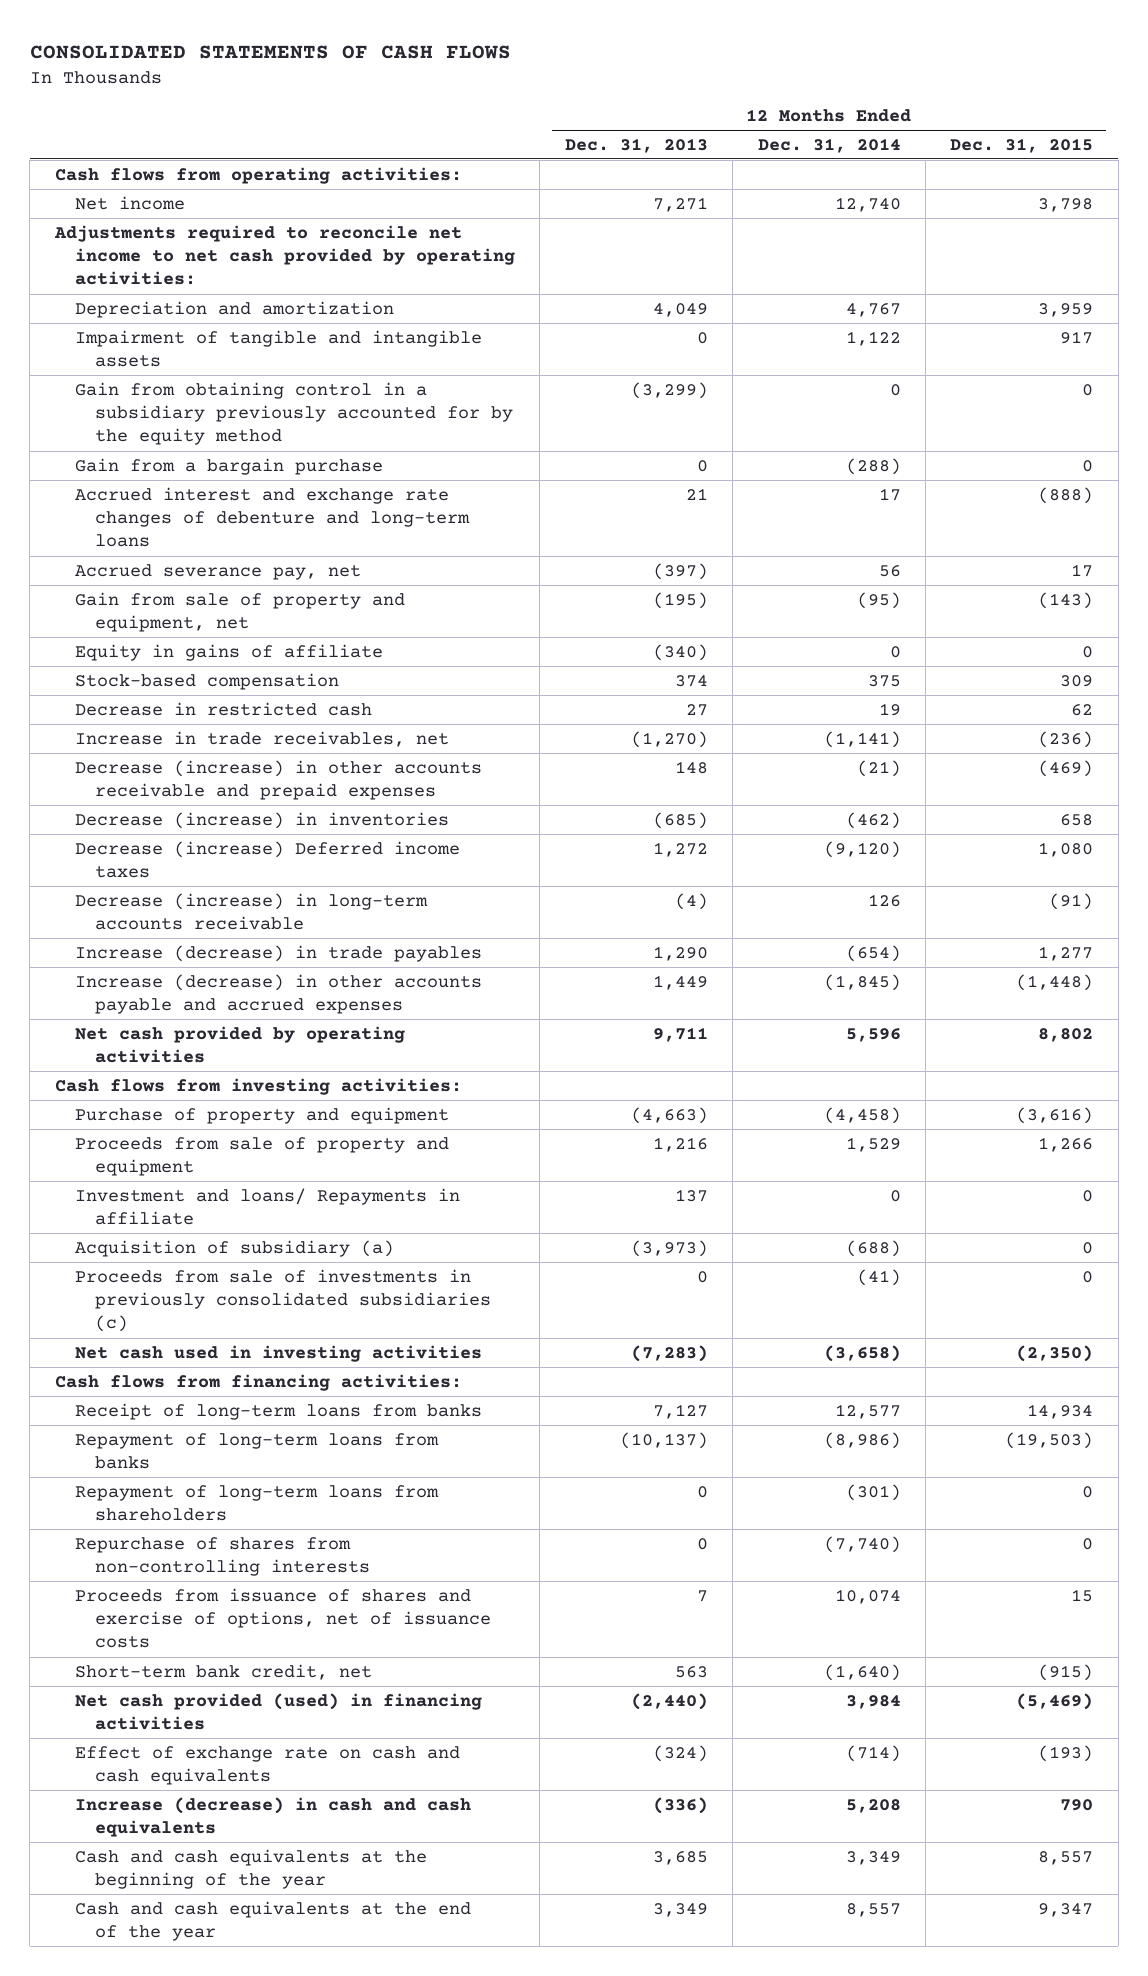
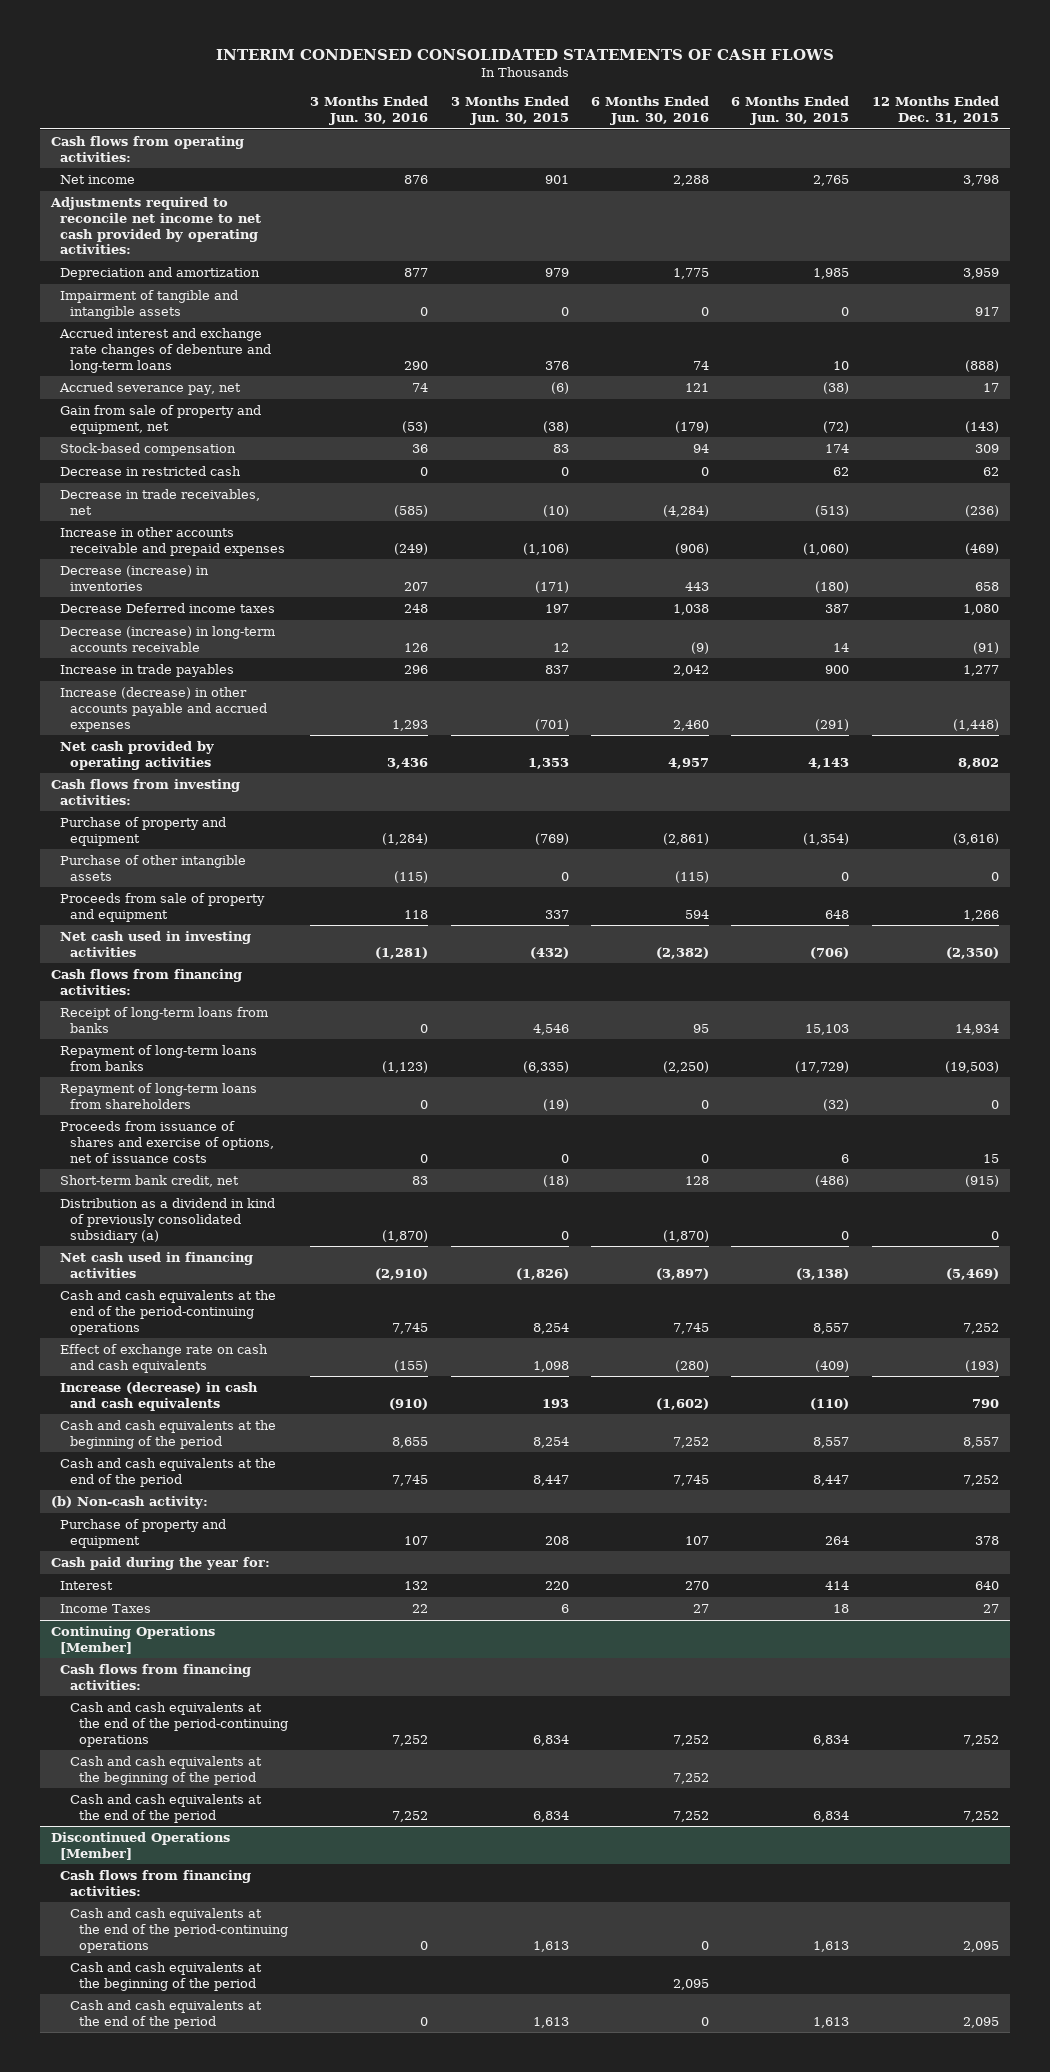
- CONSOLIDATED STATEMENTS OF CASH FLOWS
+ INTERIM CONDENSED CONSOLIDATED STATEMENTS OF CASH FLOWS
- | 12 Months Ended Dec. 31, 2013 | 12 Months Ended Dec. 31, 2014 | 12 Months Ended Dec. 31, 2015
+ | 3 Months Ended Jun. 30, 2016 | 3 Months Ended Jun. 30, 2015 | 6 Months Ended Jun. 30, 2016 | 6 Months Ended Jun. 30, 2015 | 12 Months Ended Dec. 31, 2015
- Gain from obtaining control in a subsidiary previously accounted for by the equity method | (3,299) | 0 | 0
- Gain from a bargain purchase | 0 | (288) | 0
- Equity in gains of affiliate | (340) | 0 | 0
- Increase in trade receivables, net | (1,270) | (1,141) | (236)
- Decrease (increase) in other accounts receivable and prepaid expenses | 148 | (21) | (469)
+ Decrease in trade receivables, net | (585) | (10) | (4,284) | (513) | (236)
+ Increase in other accounts receivable and prepaid expenses | (249) | (1,106) | (906) | (1,060) | (469)
- Decrease (increase) Deferred income taxes | 1,272 | (9,120) | 1,080
+ Decrease Deferred income taxes | 248 | 197 | 1,038 | 387 | 1,080
- Increase (decrease) in trade payables | 1,290 | (654) | 1,277
+ Increase in trade payables | 296 | 837 | 2,042 | 900 | 1,277
+ Purchase of other intangible assets | (115) | 0 | (115) | 0 | 0
- Investment and loans/ Repayments in affiliate | 137 | 0 | 0
- Acquisition of subsidiary (a) | (3,973) | (688) | 0
- Proceeds from sale of investments in previously consolidated subsidiaries (c) | 0 | (41) | 0
- Repurchase of shares from non-controlling interests | 0 | (7,740) | 0
- Net cash provided (used) in financing activities | (2,440) | 3,984 | (5,469)
+ Distribution as a dividend in kind of previously consolidated subsidiary (a) | (1,870) | 0 | (1,870) | 0 | 0
+ Net cash used in financing activities | (2,910) | (1,826) | (3,897) | (3,138) | (5,469)
+ Cash and cash equivalents at the end of the period-continuing operations | 7,745 | 8,254 | 7,745 | 8,557 | 7,252
- Cash and cash equivalents at the beginning of the year | 3,685 | 3,349 | 8,557
- Cash and cash equivalents at the end of the year | 3,349 | 8,557 | 9,347
+ Cash and cash equivalents at the beginning of the period | 8,655 | 8,254 | 7,252 | 8,557 | 8,557
+ Cash and cash equivalents at the end of the period | 7,745 | 8,447 | 7,745 | 8,447 | 7,252
+ (b) Non-cash activity:
+ Purchase of property and equipment | 107 | 208 | 107 | 264 | 378
+ Cash paid during the year for:
+ Interest | 132 | 220 | 270 | 414 | 640
+ Income Taxes | 22 | 6 | 27 | 18 | 27
+ Continuing Operations [Member]
+ Cash flows from financing activities:
+ Cash and cash equivalents at the end of the period-continuing operations | 7,252 | 6,834 | 7,252 | 6,834 | 7,252
+ Cash and cash equivalents at the beginning of the period | | | 7,252 | |
+ Cash and cash equivalents at the end of the period | 7,252 | 6,834 | 7,252 | 6,834 | 7,252
+ Discontinued Operations [Member]
+ Cash flows from financing activities:
+ Cash and cash equivalents at the end of the period-continuing operations | 0 | 1,613 | 0 | 1,613 | 2,095
+ Cash and cash equivalents at the beginning of the period | | | 2,095 | |
+ Cash and cash equivalents at the end of the period | 0 | 1,613 | 0 | 1,613 | 2,095

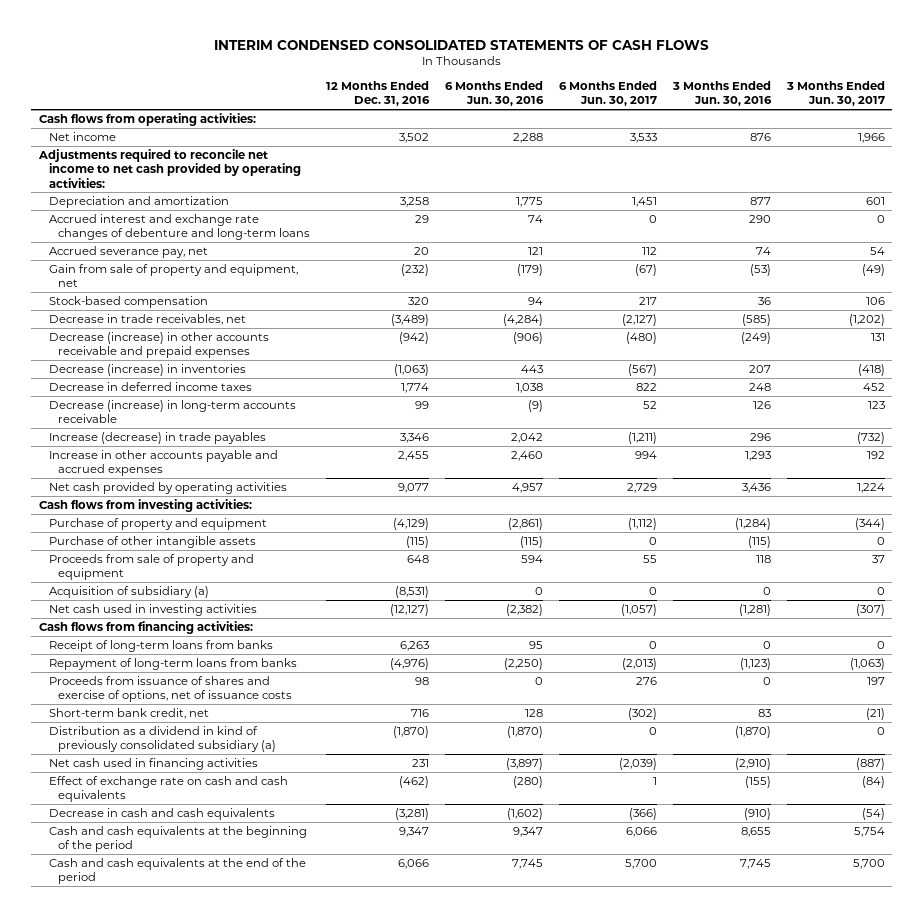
- | 3 Months Ended Jun. 30, 2016 | 3 Months Ended Jun. 30, 2015 | 6 Months Ended Jun. 30, 2016 | 6 Months Ended Jun. 30, 2015 | 12 Months Ended Dec. 31, 2015
+ | 12 Months Ended Dec. 31, 2016 | 6 Months Ended Jun. 30, 2016 | 6 Months Ended Jun. 30, 2017 | 3 Months Ended Jun. 30, 2016 | 3 Months Ended Jun. 30, 2017
- Impairment of tangible and intangible assets | 0 | 0 | 0 | 0 | 917
- Decrease in restricted cash | 0 | 0 | 0 | 62 | 62
- Increase in other accounts receivable and prepaid expenses | (249) | (1,106) | (906) | (1,060) | (469)
+ Decrease (increase) in other accounts receivable and prepaid expenses | (942) | (906) | (480) | (249) | 131
- Decrease Deferred income taxes | 248 | 197 | 1,038 | 387 | 1,080
+ Decrease in deferred income taxes | 1,774 | 1,038 | 822 | 248 | 452
- Increase in trade payables | 296 | 837 | 2,042 | 900 | 1,277
- Increase (decrease) in other accounts payable and accrued expenses | 1,293 | (701) | 2,460 | (291) | (1,448)
+ Increase (decrease) in trade payables | 3,346 | 2,042 | (1,211) | 296 | (732)
+ Increase in other accounts payable and accrued expenses | 2,455 | 2,460 | 994 | 1,293 | 192
+ Acquisition of subsidiary (a) | (8,531) | 0 | 0 | 0 | 0
- Repayment of long-term loans from shareholders | 0 | (19) | 0 | (32) | 0
- Cash and cash equivalents at the end of the period-continuing operations | 7,745 | 8,254 | 7,745 | 8,557 | 7,252
- Increase (decrease) in cash and cash equivalents | (910) | 193 | (1,602) | (110) | 790
- Cash and cash equivalents at the beginning of the period | 8,655 | 8,254 | 7,252 | 8,557 | 8,557
+ Decrease in cash and cash equivalents | (3,281) | (1,602) | (366) | (910) | (54)
+ Cash and cash equivalents at the beginning of the period | 9,347 | 9,347 | 6,066 | 8,655 | 5,754
- (b) Non-cash activity:
- Purchase of property and equipment | 107 | 208 | 107 | 264 | 378
- Cash paid during the year for:
- Interest | 132 | 220 | 270 | 414 | 640
- Income Taxes | 22 | 6 | 27 | 18 | 27
- Continuing Operations [Member]
- Cash flows from financing activities:
- Cash and cash equivalents at the end of the period-continuing operations | 7,252 | 6,834 | 7,252 | 6,834 | 7,252
- Cash and cash equivalents at the beginning of the period | | | 7,252 | |
- Cash and cash equivalents at the end of the period | 7,252 | 6,834 | 7,252 | 6,834 | 7,252
- Discontinued Operations [Member]
- Cash flows from financing activities:
- Cash and cash equivalents at the end of the period-continuing operations | 0 | 1,613 | 0 | 1,613 | 2,095
- Cash and cash equivalents at the beginning of the period | | | 2,095 | |
- Cash and cash equivalents at the end of the period | 0 | 1,613 | 0 | 1,613 | 2,095

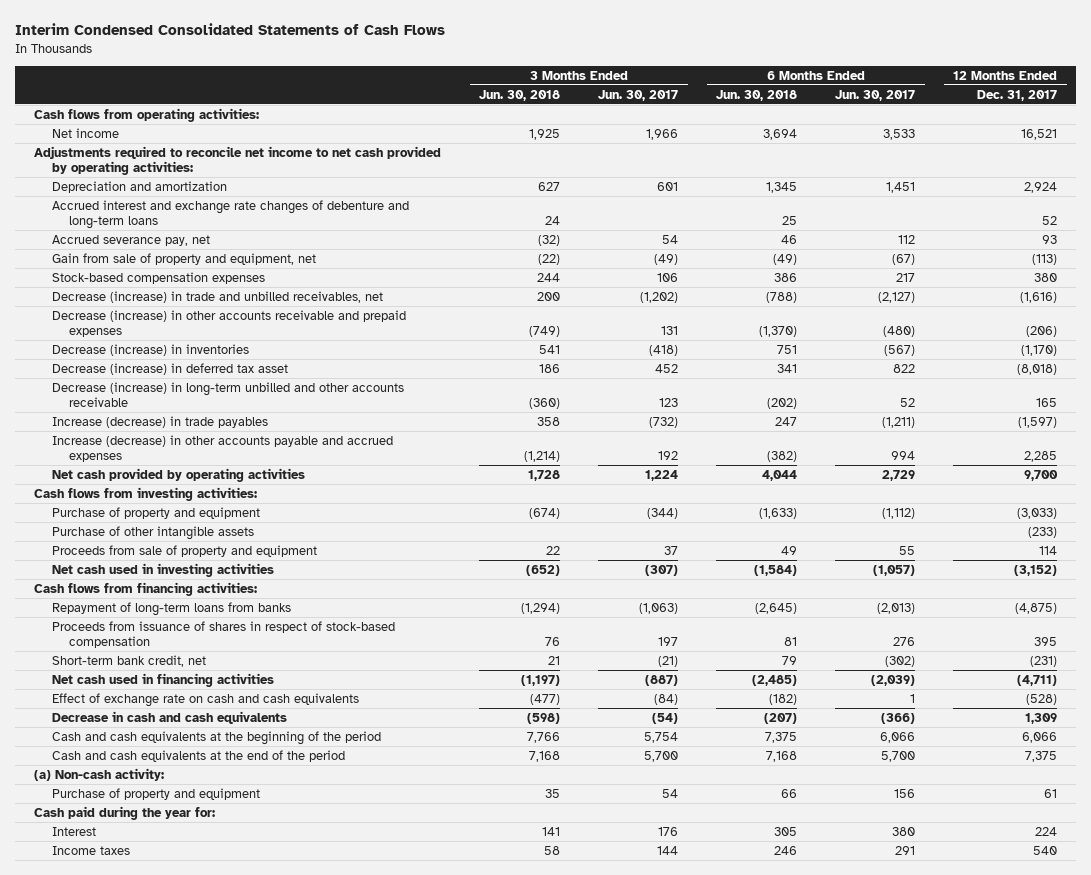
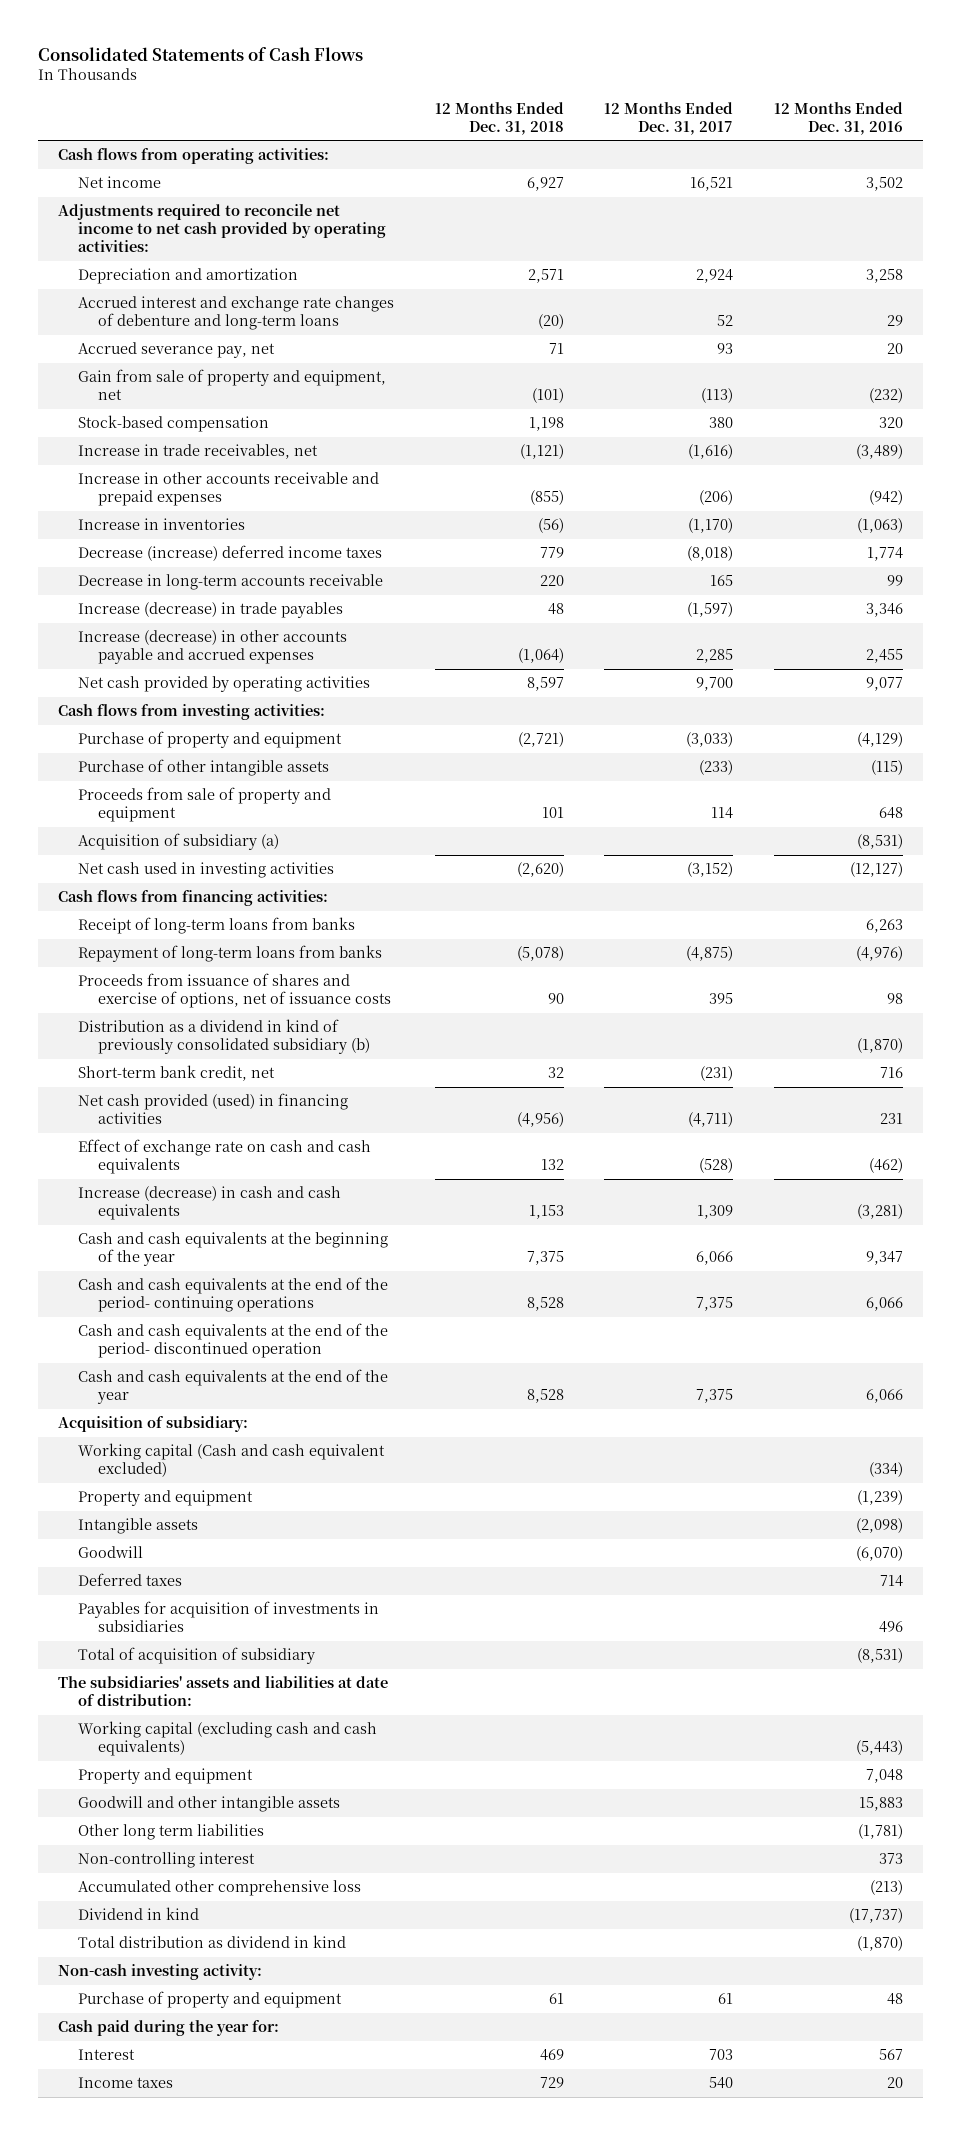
- Interim Condensed Consolidated Statements of Cash Flows
+ Consolidated Statements of Cash Flows
- | 3 Months Ended Jun. 30, 2018 | 3 Months Ended Jun. 30, 2017 | 6 Months Ended Jun. 30, 2018 | 6 Months Ended Jun. 30, 2017 | 12 Months Ended Dec. 31, 2017
+ | 12 Months Ended Dec. 31, 2018 | 12 Months Ended Dec. 31, 2017 | 12 Months Ended Dec. 31, 2016
- Stock-based compensation expenses | 244 | 106 | 386 | 217 | 380
- Decrease (increase) in trade and unbilled receivables, net | 200 | (1,202) | (788) | (2,127) | (1,616)
- Decrease (increase) in other accounts receivable and prepaid expenses | (749) | 131 | (1,370) | (480) | (206)
- Decrease (increase) in inventories | 541 | (418) | 751 | (567) | (1,170)
- Decrease (increase) in deferred tax asset | 186 | 452 | 341 | 822 | (8,018)
- Decrease (increase) in long-term unbilled and other accounts receivable | (360) | 123 | (202) | 52 | 165
+ Stock-based compensation | 1,198 | 380 | 320
+ Increase in trade receivables, net | (1,121) | (1,616) | (3,489)
+ Increase in other accounts receivable and prepaid expenses | (855) | (206) | (942)
+ Increase in inventories | (56) | (1,170) | (1,063)
+ Decrease (increase) deferred income taxes | 779 | (8,018) | 1,774
+ Decrease in long-term accounts receivable | 220 | 165 | 99
+ Acquisition of subsidiary (a) | | | (8,531)
+ Receipt of long-term loans from banks | | | 6,263
- Proceeds from issuance of shares in respect of stock-based compensation | 76 | 197 | 81 | 276 | 395
+ Proceeds from issuance of shares and exercise of options, net of issuance costs | 90 | 395 | 98
+ Distribution as a dividend in kind of previously consolidated subsidiary (b) | | | (1,870)
- Net cash used in financing activities | (1,197) | (887) | (2,485) | (2,039) | (4,711)
+ Net cash provided (used) in financing activities | (4,956) | (4,711) | 231
- Decrease in cash and cash equivalents | (598) | (54) | (207) | (366) | 1,309
- Cash and cash equivalents at the beginning of the period | 7,766 | 5,754 | 7,375 | 6,066 | 6,066
- Cash and cash equivalents at the end of the period | 7,168 | 5,700 | 7,168 | 5,700 | 7,375
- (a) Non-cash activity:
+ Increase (decrease) in cash and cash equivalents | 1,153 | 1,309 | (3,281)
+ Cash and cash equivalents at the beginning of the year | 7,375 | 6,066 | 9,347
+ Cash and cash equivalents at the end of the period- continuing operations | 8,528 | 7,375 | 6,066
+ Cash and cash equivalents at the end of the period- discontinued operation
+ Cash and cash equivalents at the end of the year | 8,528 | 7,375 | 6,066
+ Acquisition of subsidiary:
+ Working capital (Cash and cash equivalent excluded) | | | (334)
+ Property and equipment | | | (1,239)
+ Intangible assets | | | (2,098)
+ Goodwill | | | (6,070)
+ Deferred taxes | | | 714
+ Payables for acquisition of investments in subsidiaries | | | 496
+ Total of acquisition of subsidiary | | | (8,531)
+ The subsidiaries' assets and liabilities at date of distribution:
+ Working capital (excluding cash and cash equivalents) | | | (5,443)
+ Property and equipment | | | 7,048
+ Goodwill and other intangible assets | | | 15,883
+ Other long term liabilities | | | (1,781)
+ Non-controlling interest | | | 373
+ Accumulated other comprehensive loss | | | (213)
+ Dividend in kind | | | (17,737)
+ Total distribution as dividend in kind | | | (1,870)
+ Non-cash investing activity:
- Interest | 141 | 176 | 305 | 380 | 224
+ Interest | 469 | 703 | 567

